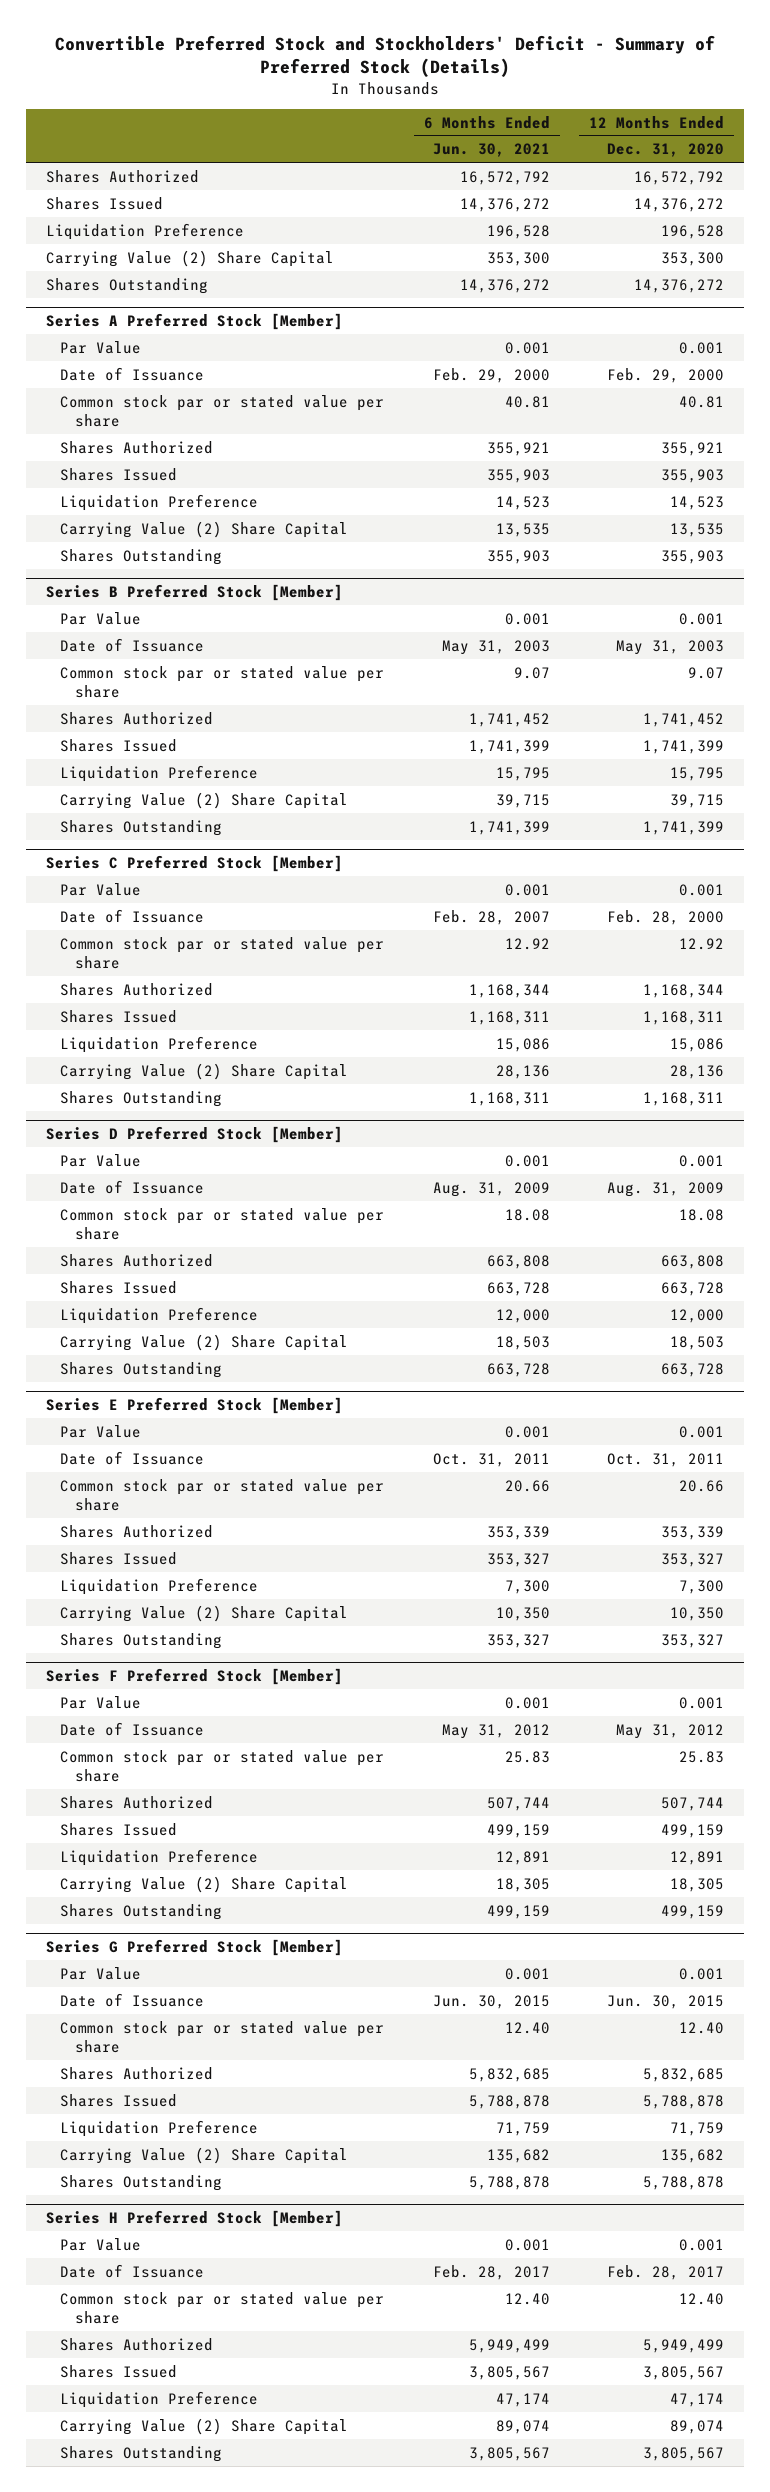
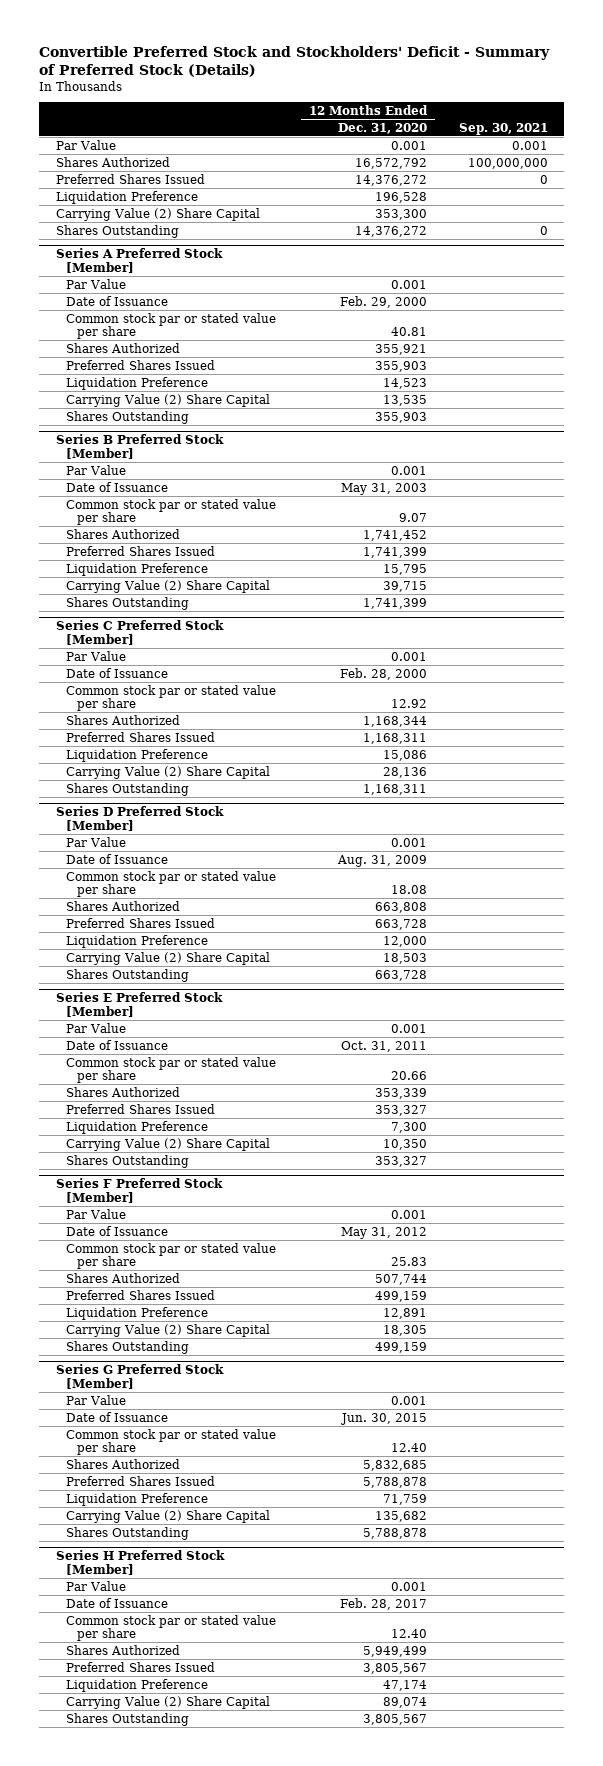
- | 6 Months Ended Jun. 30, 2021 | 12 Months Ended Dec. 31, 2020
+ | 12 Months Ended Dec. 31, 2020 | Sep. 30, 2021
+ Par Value | 0.001 | 0.001
- Shares Issued | 14,376,272 | 14,376,272
+ Preferred Shares Issued | 14,376,272 | 0
@ Series A Preferred Stock [Member]
- Shares Issued | 355,903 | 355,903
+ Preferred Shares Issued | 355,903 |
@ Series B Preferred Stock [Member]
- Shares Issued | 1,741,399 | 1,741,399
+ Preferred Shares Issued | 1,741,399 |
@ Series C Preferred Stock [Member]
- Shares Issued | 1,168,311 | 1,168,311
+ Preferred Shares Issued | 1,168,311 |
@ Series D Preferred Stock [Member]
- Shares Issued | 663,728 | 663,728
+ Preferred Shares Issued | 663,728 |
@ Series E Preferred Stock [Member]
- Shares Issued | 353,327 | 353,327
+ Preferred Shares Issued | 353,327 |
@ Series F Preferred Stock [Member]
- Shares Issued | 499,159 | 499,159
+ Preferred Shares Issued | 499,159 |
@ Series G Preferred Stock [Member]
- Shares Issued | 5,788,878 | 5,788,878
+ Preferred Shares Issued | 5,788,878 |
@ Series H Preferred Stock [Member]
- Shares Issued | 3,805,567 | 3,805,567
+ Preferred Shares Issued | 3,805,567 |

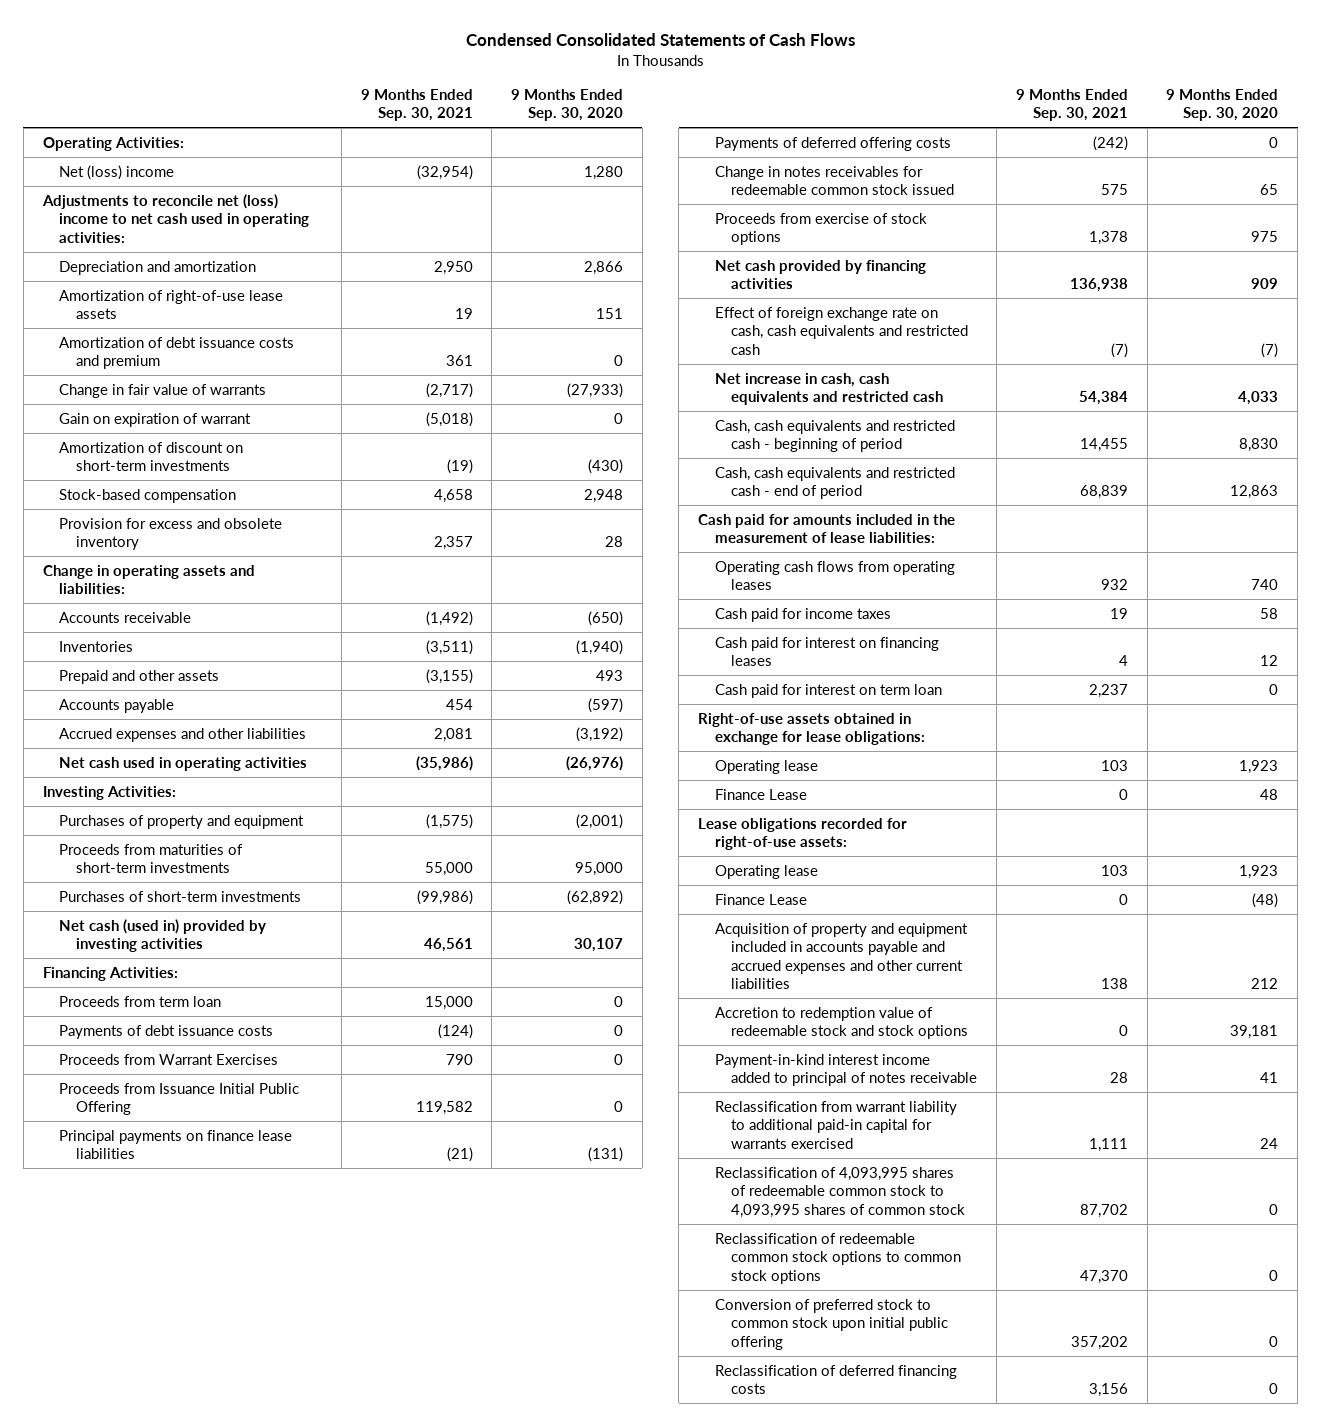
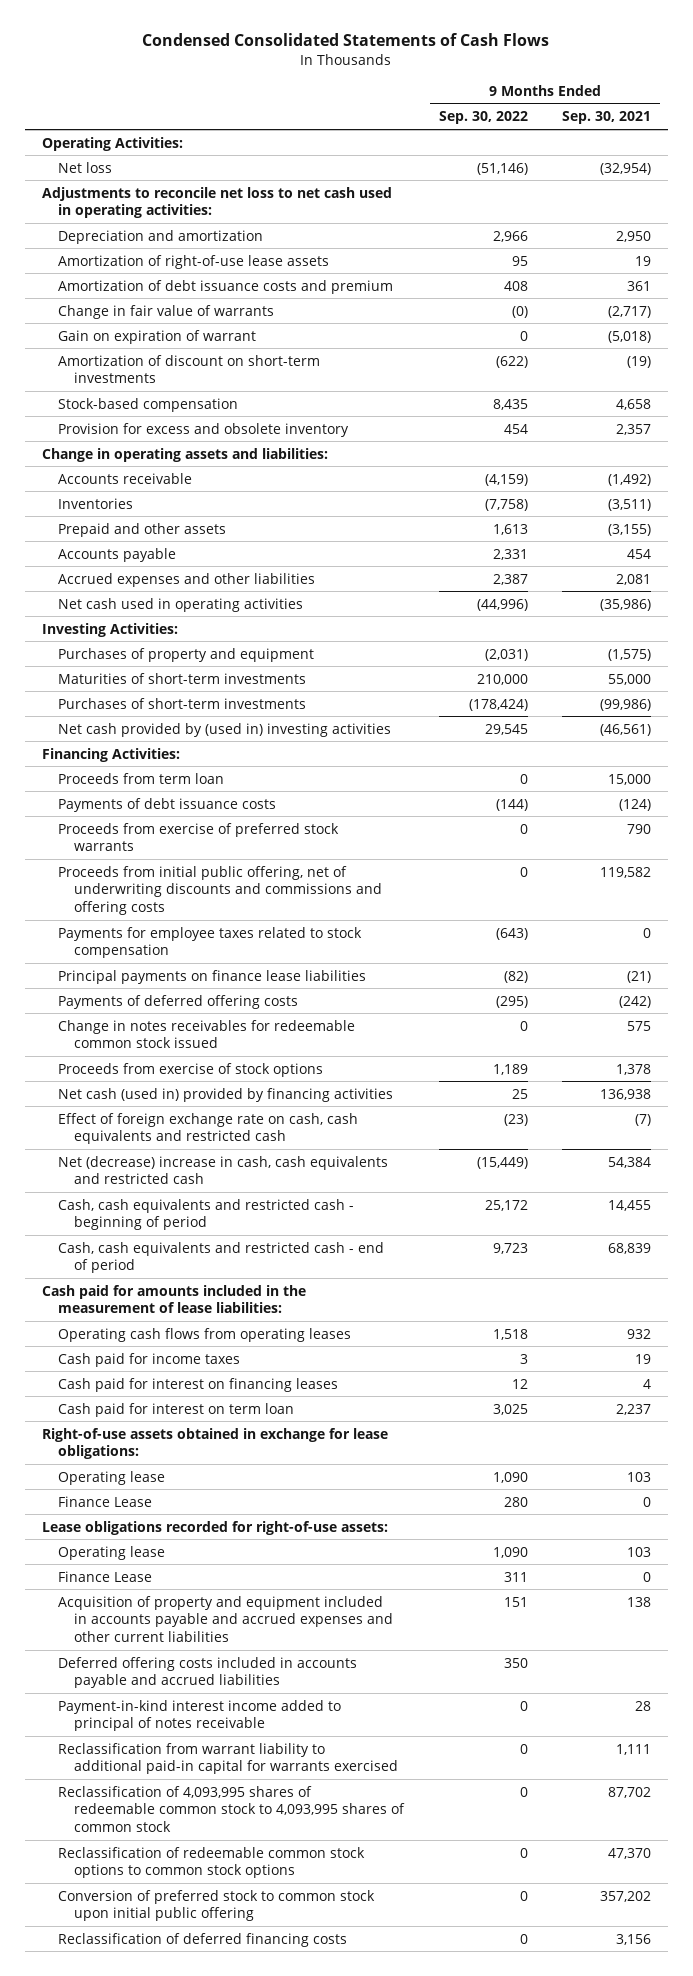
- | 9 Months Ended Sep. 30, 2021 | 9 Months Ended Sep. 30, 2020
+ | 9 Months Ended Sep. 30, 2022 | 9 Months Ended Sep. 30, 2021
- Net (loss) income | (32,954) | 1,280
- Adjustments to reconcile net (loss) income to net cash used in operating activities:
+ Net loss | (51,146) | (32,954)
+ Adjustments to reconcile net loss to net cash used in operating activities:
- Proceeds from maturities of short-term investments | 55,000 | 95,000
+ Maturities of short-term investments | 210,000 | 55,000
- Net cash (used in) provided by investing activities | 46,561 | 30,107
+ Net cash provided by (used in) investing activities | 29,545 | (46,561)
- Proceeds from Warrant Exercises | 790 | 0
- Proceeds from Issuance Initial Public Offering | 119,582 | 0
+ Proceeds from exercise of preferred stock warrants | 0 | 790
+ Proceeds from initial public offering, net of underwriting discounts and commissions and offering costs | 0 | 119,582
+ Payments for employee taxes related to stock compensation | (643) | 0
- Net cash provided by financing activities | 136,938 | 909
+ Net cash (used in) provided by financing activities | 25 | 136,938
- Net increase in cash, cash equivalents and restricted cash | 54,384 | 4,033
+ Net (decrease) increase in cash, cash equivalents and restricted cash | (15,449) | 54,384
- Accretion to redemption value of redeemable stock and stock options | 0 | 39,181
+ Deferred offering costs included in accounts payable and accrued liabilities | 350 |

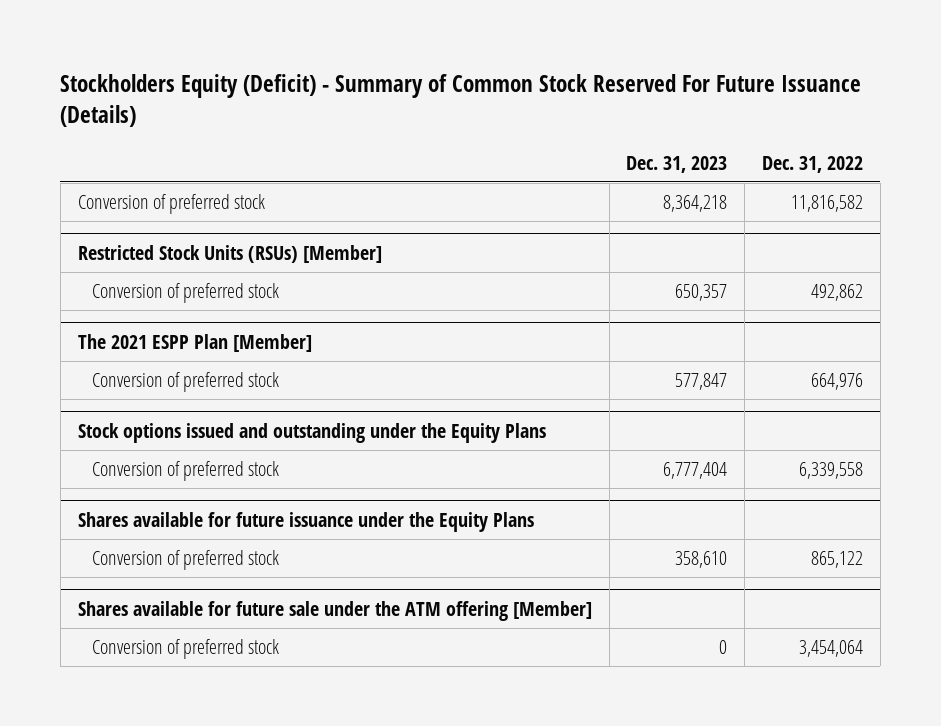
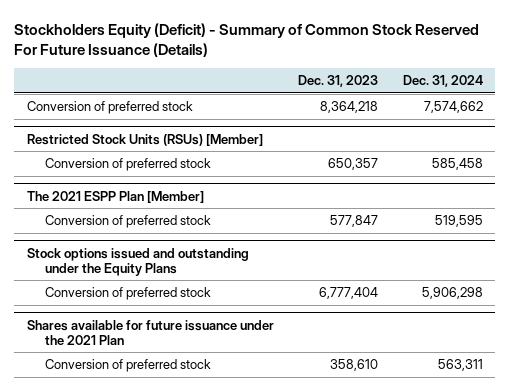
- | Dec. 31, 2023 | Dec. 31, 2022
+ | Dec. 31, 2023 | Dec. 31, 2024
- Shares available for future issuance under the Equity Plans
+ Shares available for future issuance under the 2021 Plan
- Shares available for future sale under the ATM offering [Member]
- Conversion of preferred stock | 0 | 3,454,064

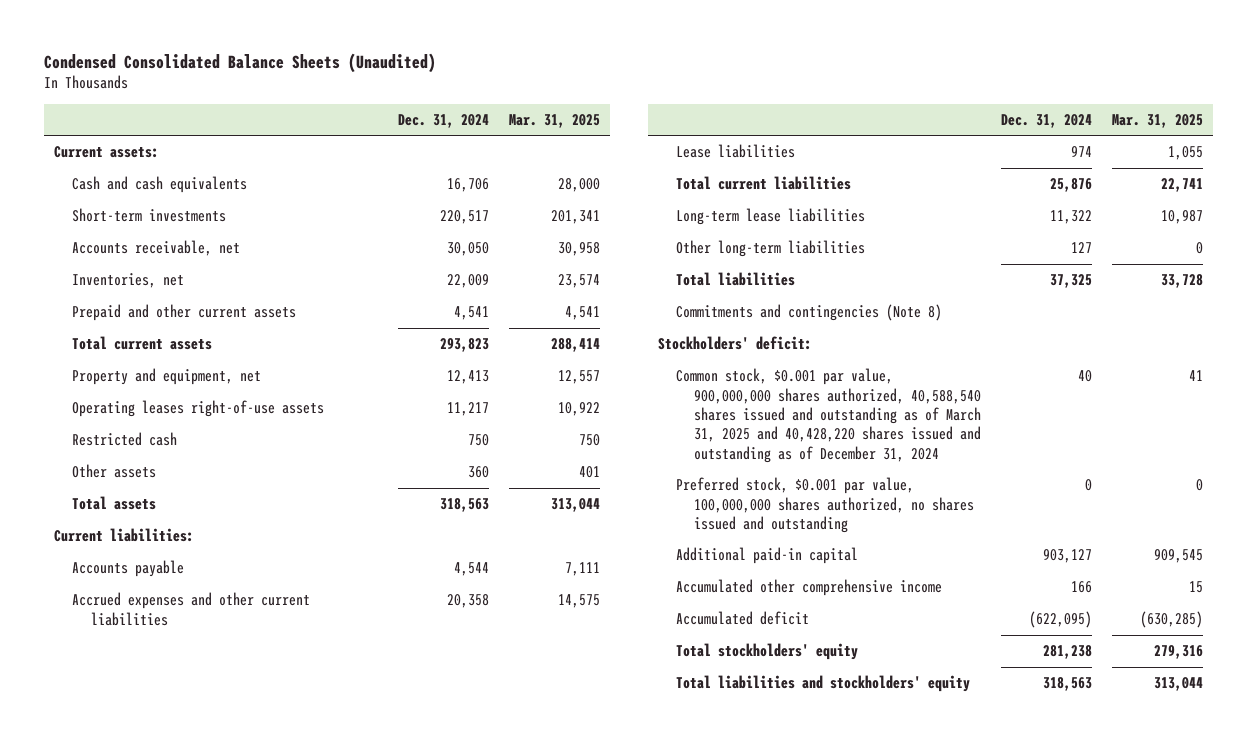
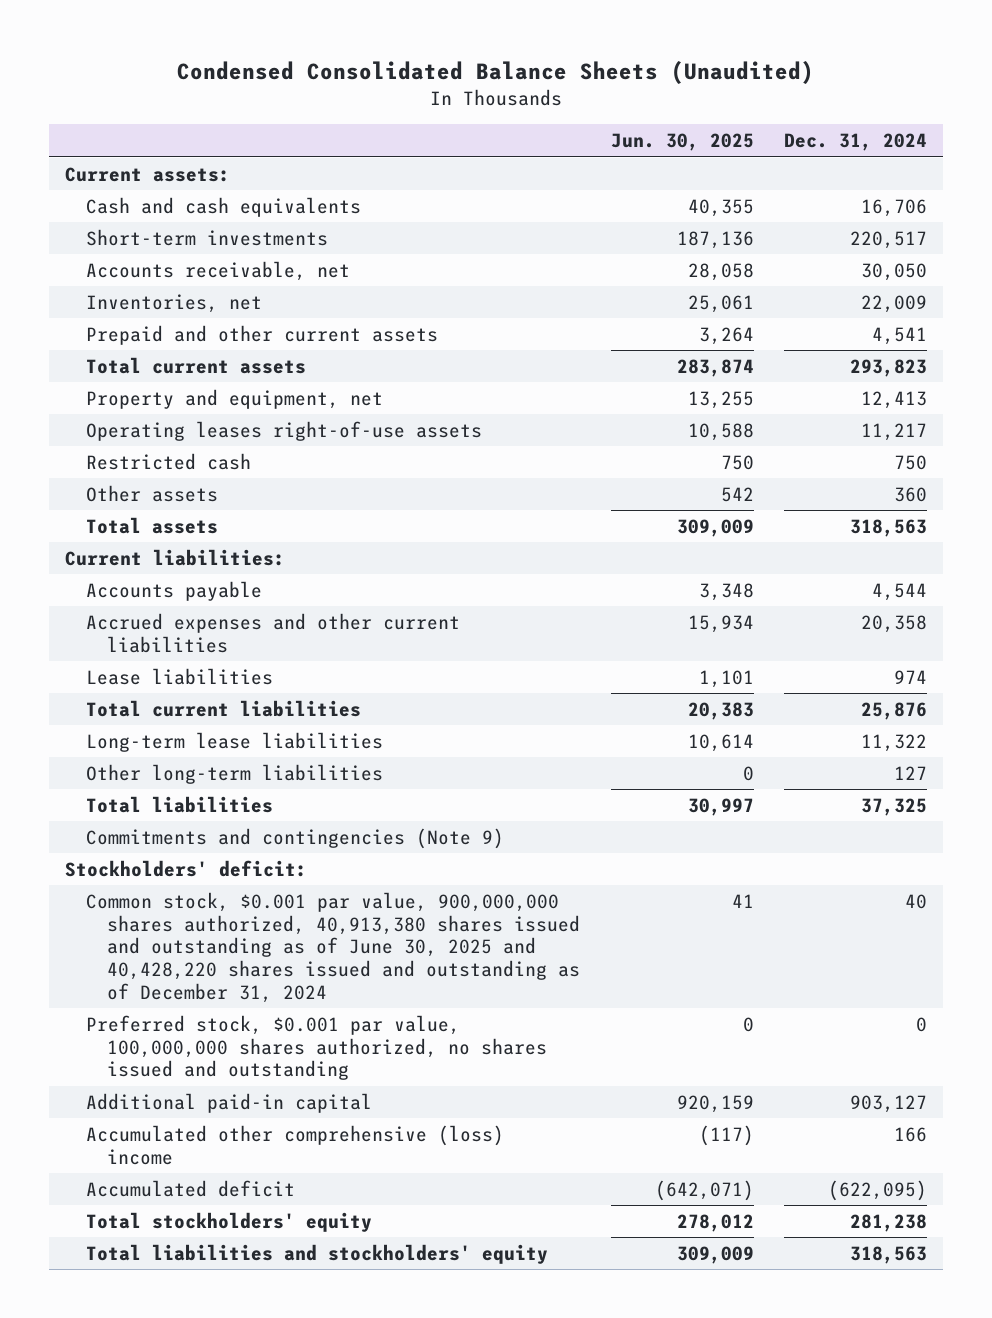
- | Dec. 31, 2024 | Mar. 31, 2025
+ | Jun. 30, 2025 | Dec. 31, 2024
- Commitments and contingencies (Note 8)
+ Commitments and contingencies (Note 9)
- Common stock, $0.001 par value, 900,000,000 shares authorized, 40,588,540 shares issued and outstanding as of March 31, 2025 and 40,428,220 shares issued and outstanding as of December 31, 2024 | 40 | 41
+ Common stock, $0.001 par value, 900,000,000 shares authorized, 40,913,380 shares issued and outstanding as of June 30, 2025 and 40,428,220 shares issued and outstanding as of December 31, 2024 | 41 | 40
- Accumulated other comprehensive income | 166 | 15
+ Accumulated other comprehensive (loss) income | (117) | 166

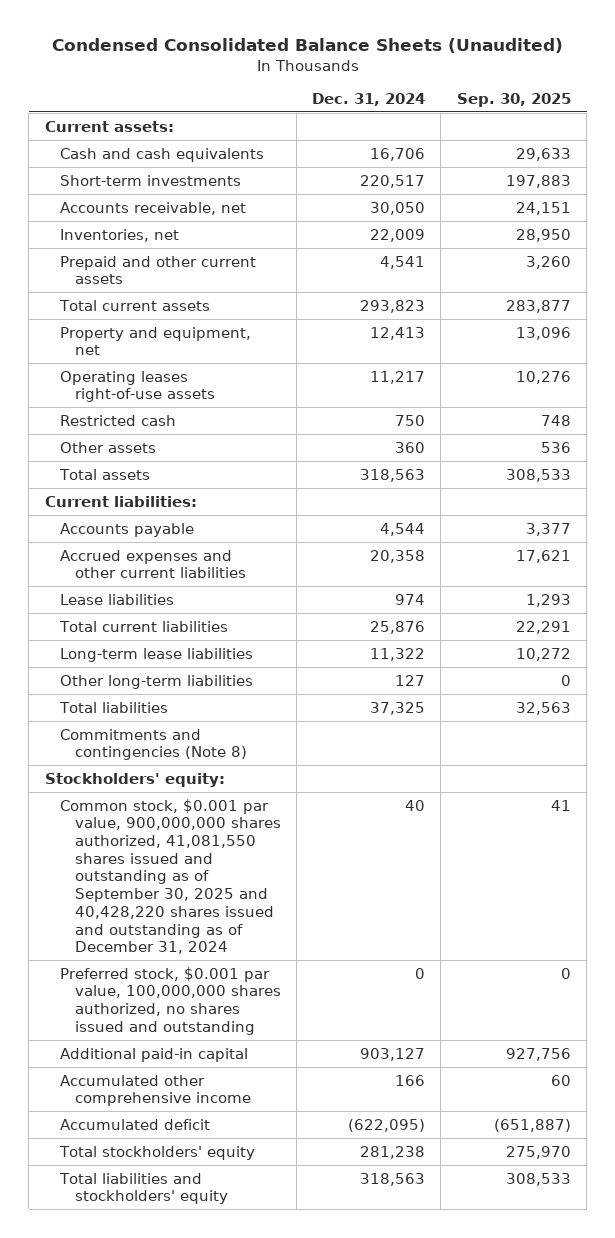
- | Jun. 30, 2025 | Dec. 31, 2024
+ | Dec. 31, 2024 | Sep. 30, 2025
- Commitments and contingencies (Note 9)
- Stockholders' deficit:
- Common stock, $0.001 par value, 900,000,000 shares authorized, 40,913,380 shares issued and outstanding as of June 30, 2025 and 40,428,220 shares issued and outstanding as of December 31, 2024 | 41 | 40
+ Commitments and contingencies (Note 8)
+ Stockholders' equity:
+ Common stock, $0.001 par value, 900,000,000 shares authorized, 41,081,550 shares issued and outstanding as of September 30, 2025 and 40,428,220 shares issued and outstanding as of December 31, 2024 | 40 | 41
- Accumulated other comprehensive (loss) income | (117) | 166
+ Accumulated other comprehensive income | 166 | 60

